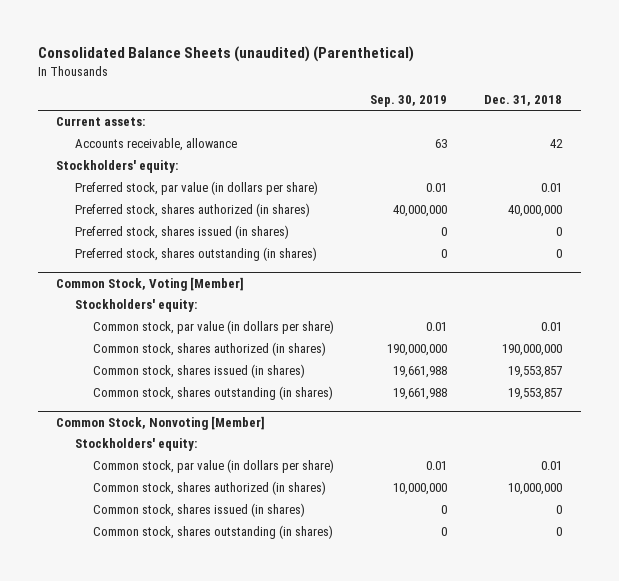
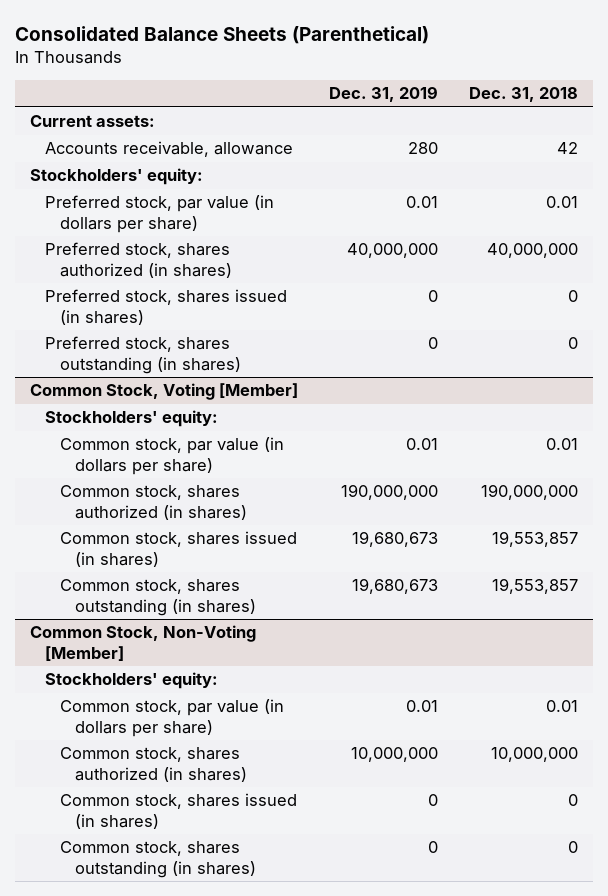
- Consolidated Balance Sheets (unaudited) (Parenthetical)
+ Consolidated Balance Sheets (Parenthetical)
- | Sep. 30, 2019 | Dec. 31, 2018
+ | Dec. 31, 2019 | Dec. 31, 2018
- Common Stock, Nonvoting [Member]
+ Common Stock, Non-Voting [Member]

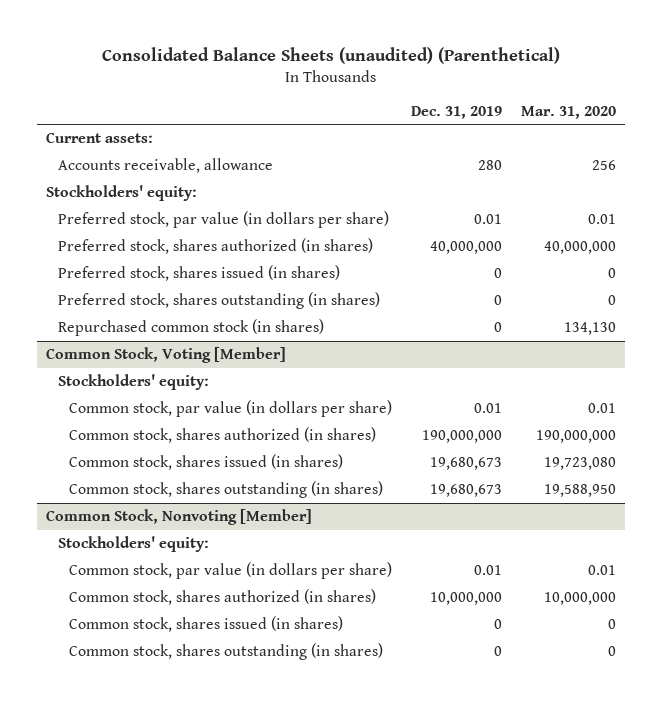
- Consolidated Balance Sheets (Parenthetical)
+ Consolidated Balance Sheets (unaudited) (Parenthetical)
- | Dec. 31, 2019 | Dec. 31, 2018
+ | Dec. 31, 2019 | Mar. 31, 2020
+ Repurchased common stock (in shares) | 0 | 134,130
- Common Stock, Non-Voting [Member]
+ Common Stock, Nonvoting [Member]

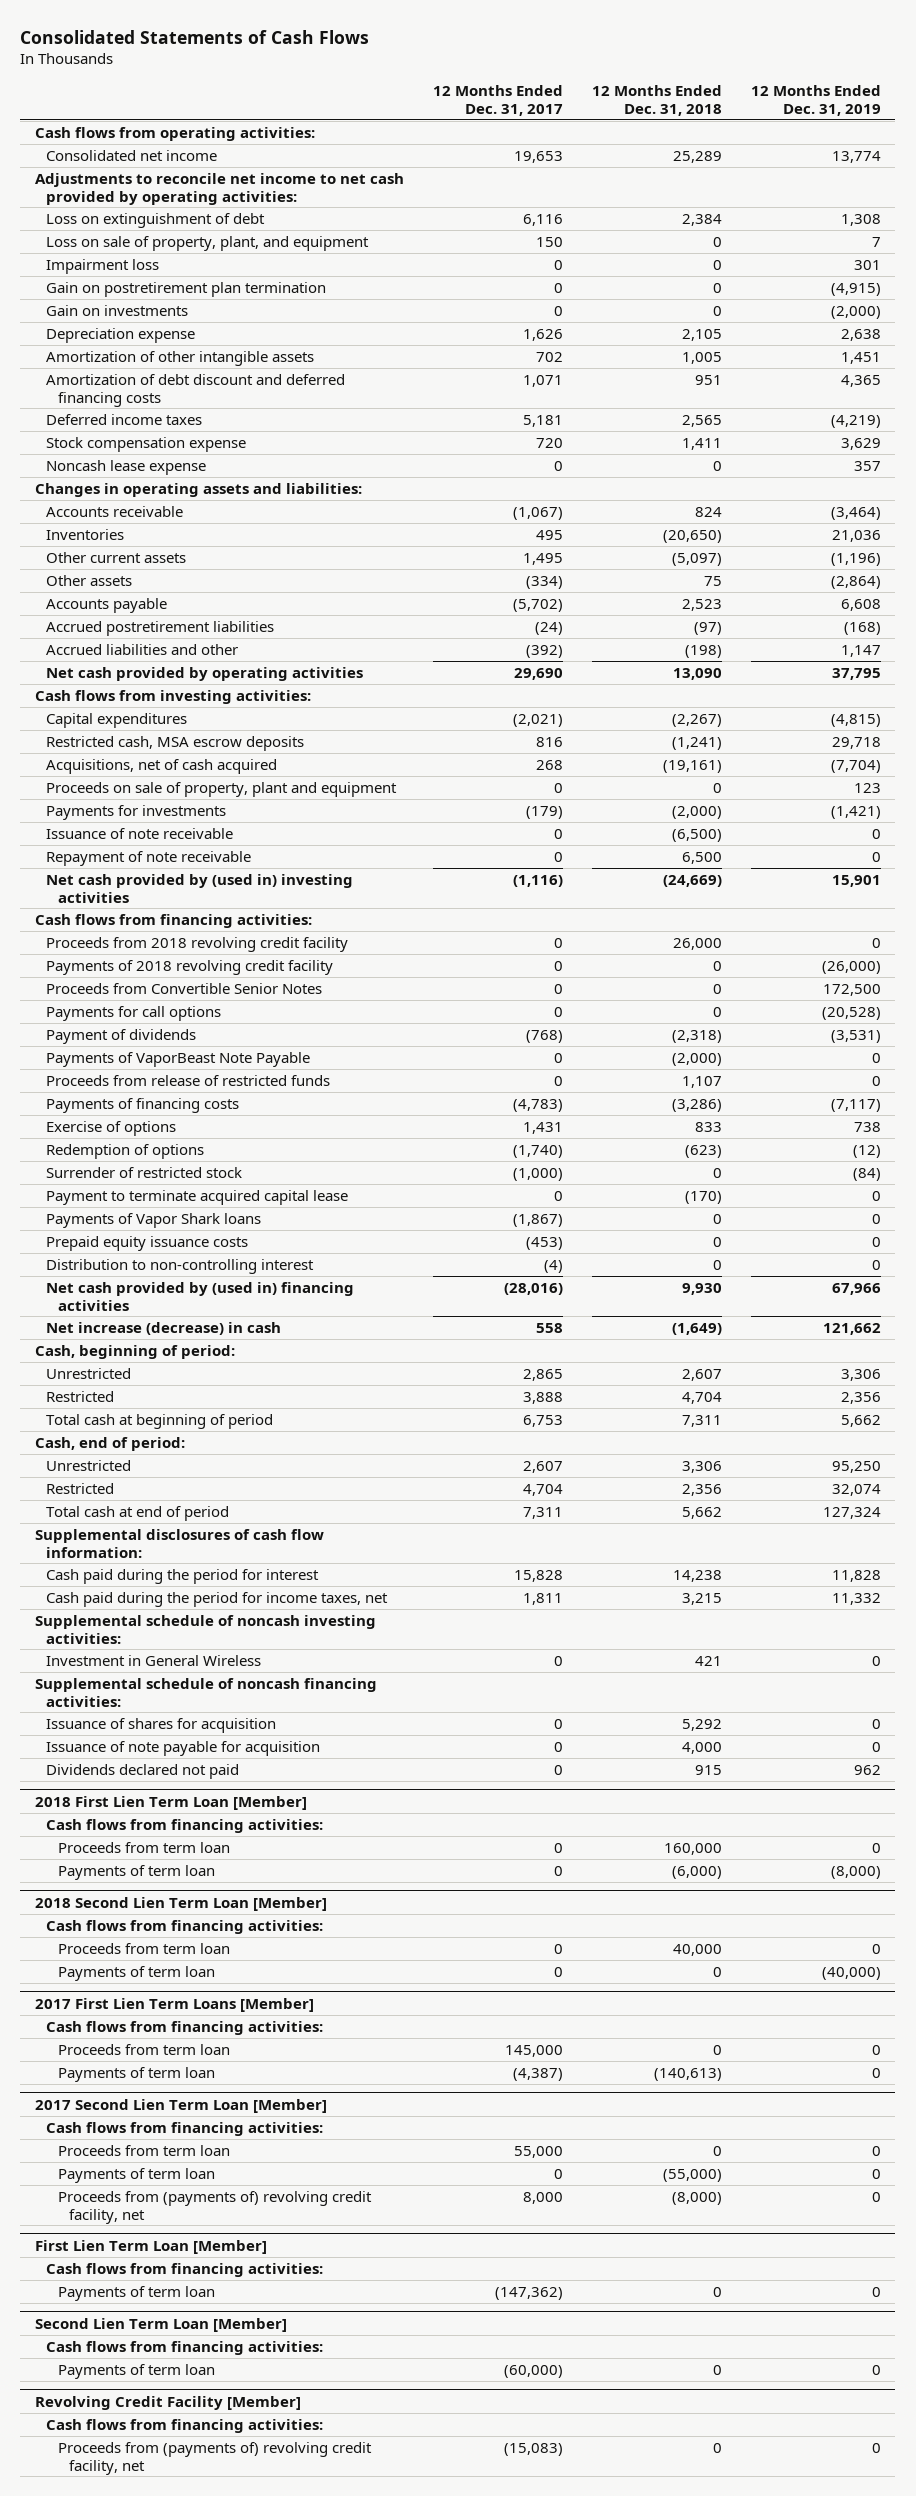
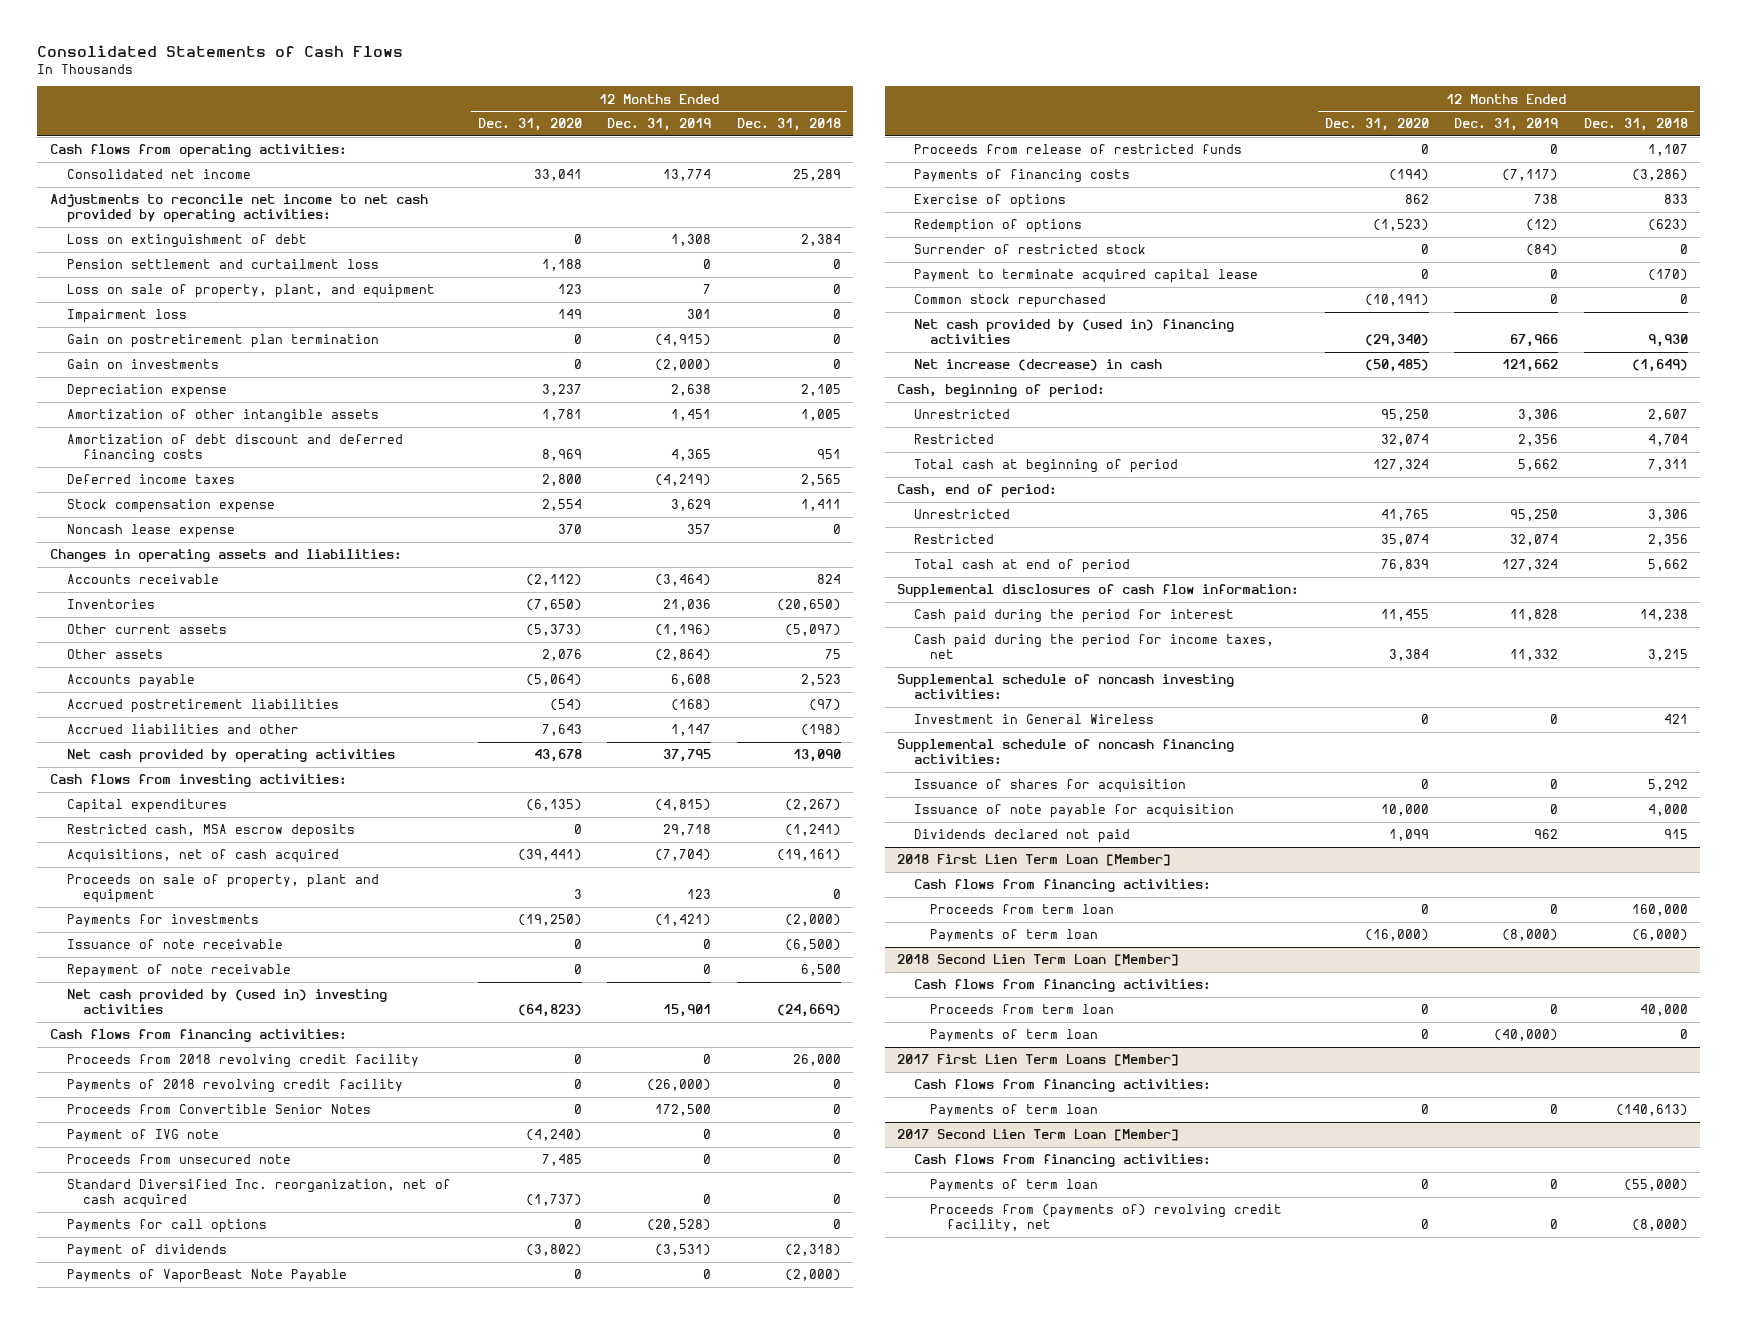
- | 12 Months Ended Dec. 31, 2017 | 12 Months Ended Dec. 31, 2018 | 12 Months Ended Dec. 31, 2019
+ | 12 Months Ended Dec. 31, 2020 | 12 Months Ended Dec. 31, 2019 | 12 Months Ended Dec. 31, 2018
+ Pension settlement and curtailment loss | 1,188 | 0 | 0
+ Payment of IVG note | (4,240) | 0 | 0
+ Proceeds from unsecured note | 7,485 | 0 | 0
+ Standard Diversified Inc. reorganization, net of cash acquired | (1,737) | 0 | 0
- Payments of Vapor Shark loans | (1,867) | 0 | 0
- Prepaid equity issuance costs | (453) | 0 | 0
- Distribution to non-controlling interest | (4) | 0 | 0
+ Common stock repurchased | (10,191) | 0 | 0
@ 2017 First Lien Term Loans [Member]
- Proceeds from term loan | 145,000 | 0 | 0
@ 2017 Second Lien Term Loan [Member]
- Proceeds from term loan | 55,000 | 0 | 0
- First Lien Term Loan [Member]
- Cash flows from financing activities:
- Payments of term loan | (147,362) | 0 | 0
- Second Lien Term Loan [Member]
- Cash flows from financing activities:
- Payments of term loan | (60,000) | 0 | 0
- Revolving Credit Facility [Member]
- Cash flows from financing activities:
- Proceeds from (payments of) revolving credit facility, net | (15,083) | 0 | 0

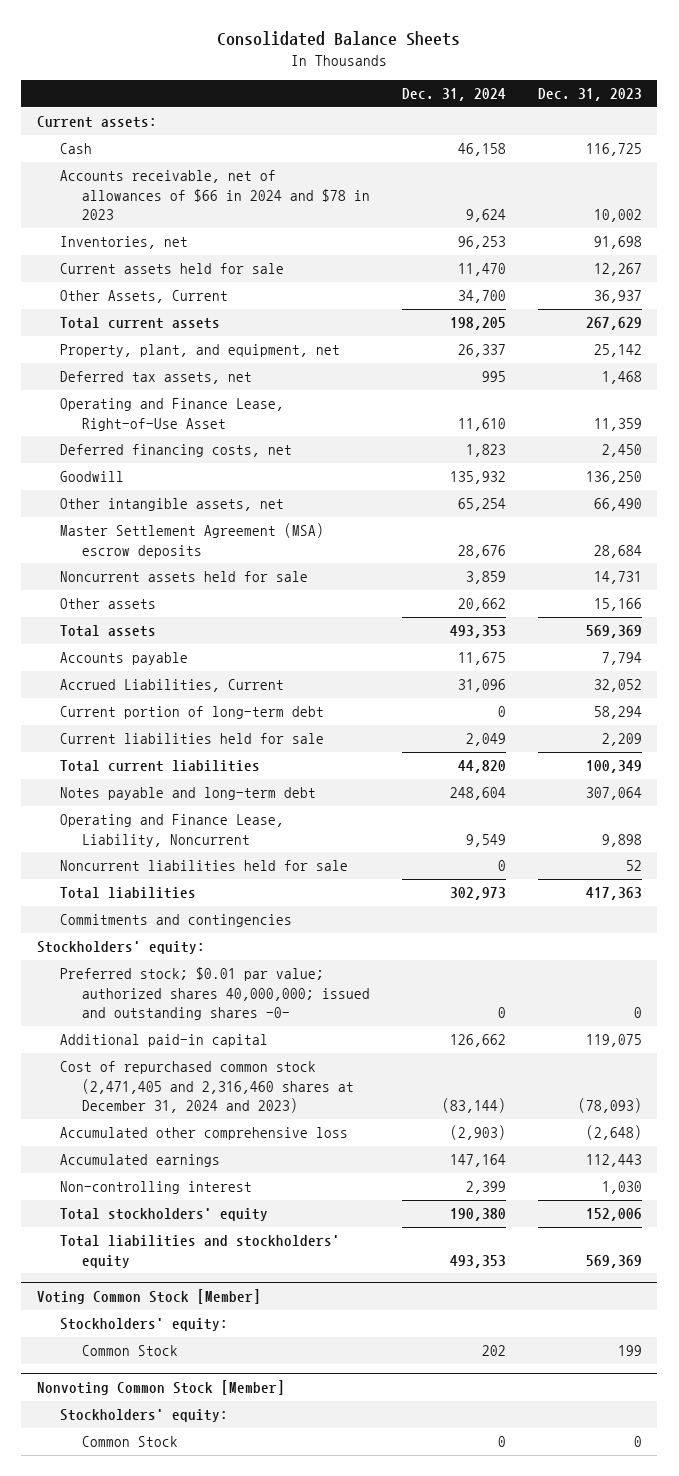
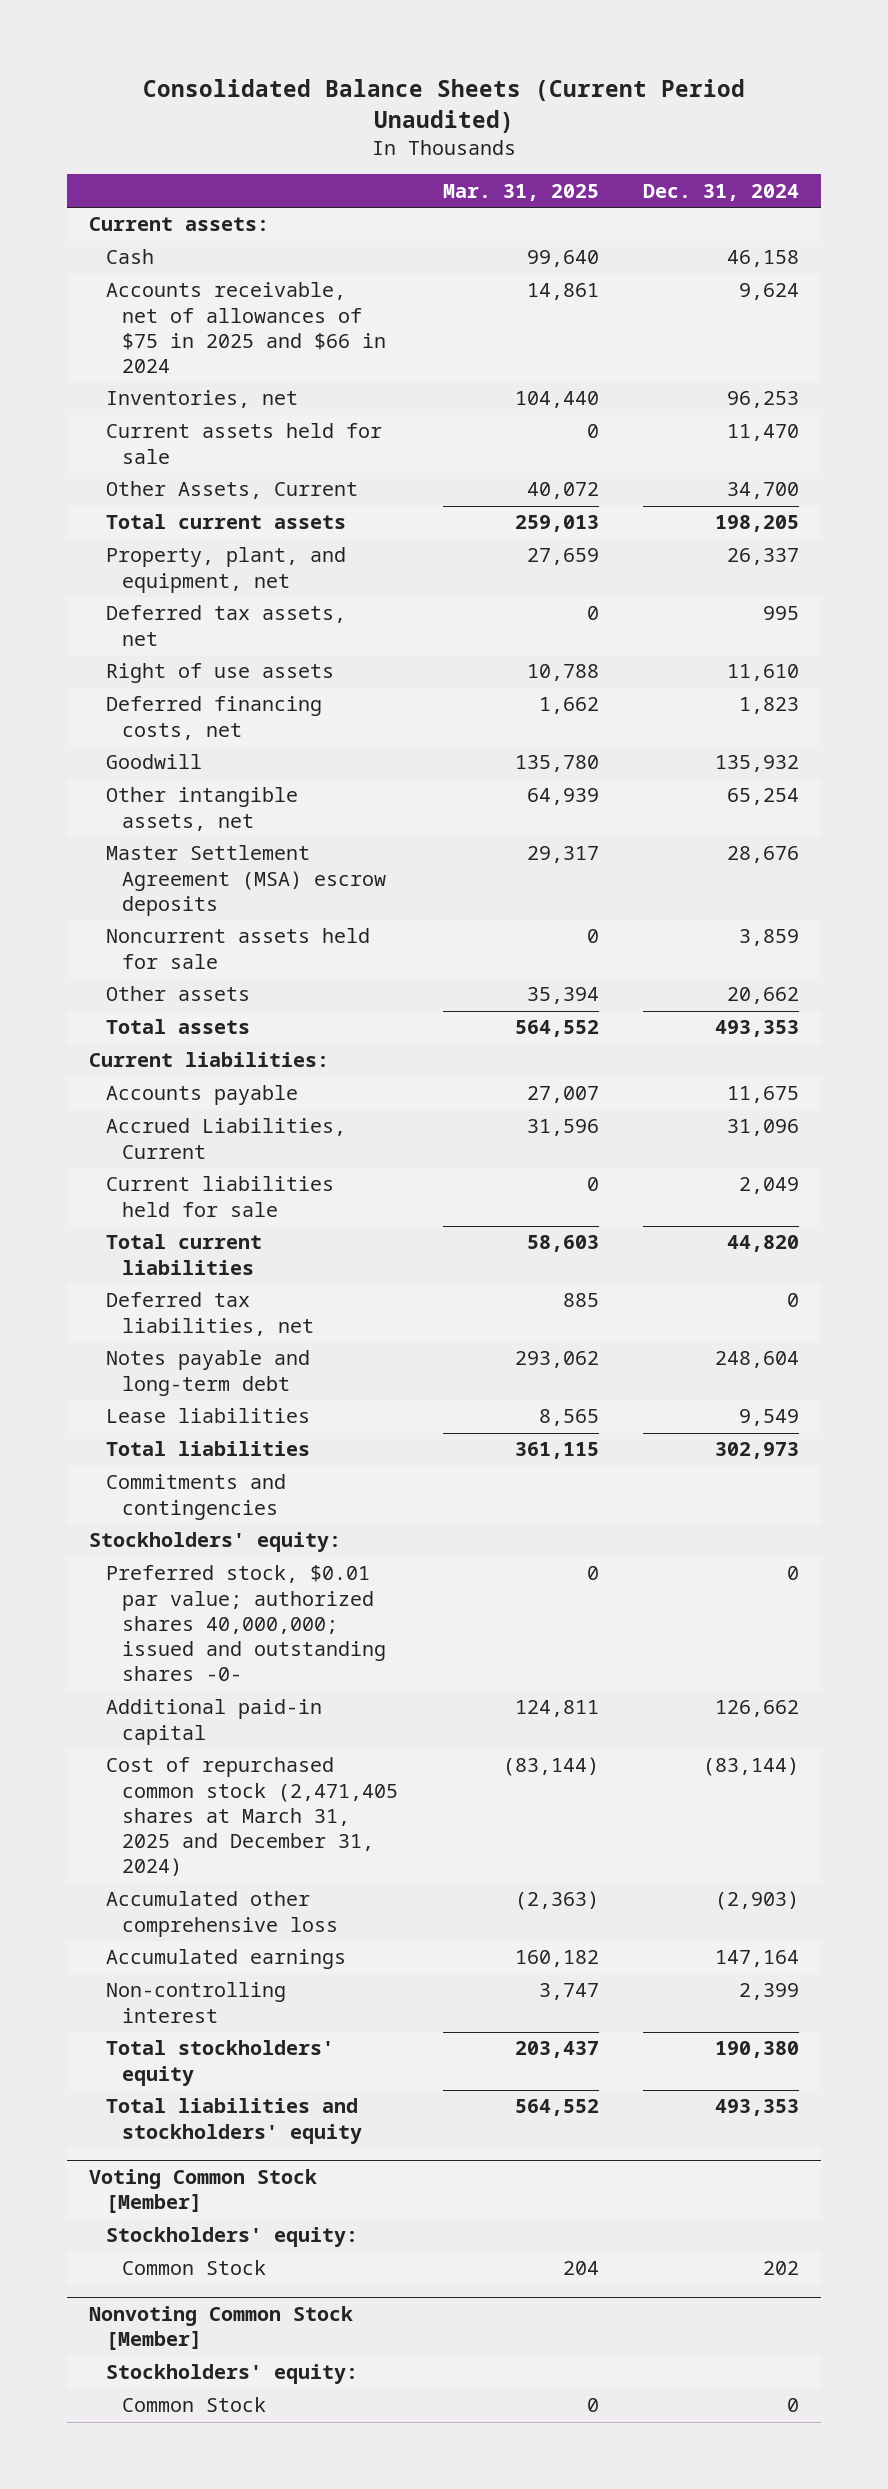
- Consolidated Balance Sheets
+ Consolidated Balance Sheets (Current Period Unaudited)
- | Dec. 31, 2024 | Dec. 31, 2023
+ | Mar. 31, 2025 | Dec. 31, 2024
- Accounts receivable, net of allowances of $66 in 2024 and $78 in 2023 | 9,624 | 10,002
+ Accounts receivable, net of allowances of $75 in 2025 and $66 in 2024 | 14,861 | 9,624
- Operating and Finance Lease, Right-of-Use Asset | 11,610 | 11,359
+ Right of use assets | 10,788 | 11,610
+ Current liabilities:
- Current portion of long-term debt | 0 | 58,294
+ Deferred tax liabilities, net | 885 | 0
- Operating and Finance Lease, Liability, Noncurrent | 9,549 | 9,898
- Noncurrent liabilities held for sale | 0 | 52
+ Lease liabilities | 8,565 | 9,549
- Preferred stock; $0.01 par value; authorized shares 40,000,000; issued and outstanding shares -0- | 0 | 0
+ Preferred stock, $0.01 par value; authorized shares 40,000,000; issued and outstanding shares -0- | 0 | 0
- Cost of repurchased common stock (2,471,405 and 2,316,460 shares at December 31, 2024 and 2023) | (83,144) | (78,093)
+ Cost of repurchased common stock (2,471,405 shares at March 31, 2025 and December 31, 2024) | (83,144) | (83,144)

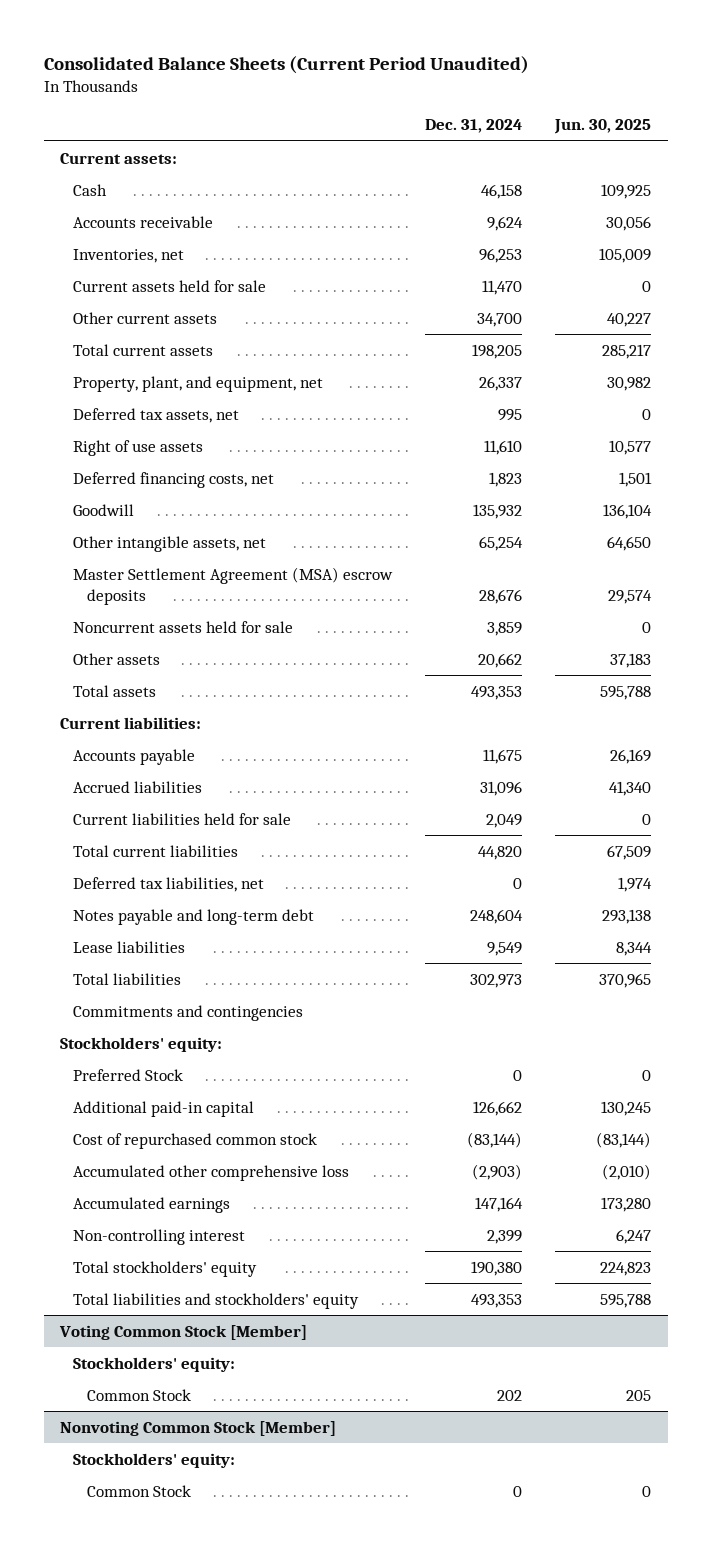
- | Mar. 31, 2025 | Dec. 31, 2024
+ | Dec. 31, 2024 | Jun. 30, 2025
- Accounts receivable, net of allowances of $75 in 2025 and $66 in 2024 | 14,861 | 9,624
+ Accounts receivable | 9,624 | 30,056
- Other Assets, Current | 40,072 | 34,700
+ Other current assets | 34,700 | 40,227
- Accrued Liabilities, Current | 31,596 | 31,096
+ Accrued liabilities | 31,096 | 41,340
- Preferred stock, $0.01 par value; authorized shares 40,000,000; issued and outstanding shares -0- | 0 | 0
+ Preferred Stock | 0 | 0
- Cost of repurchased common stock (2,471,405 shares at March 31, 2025 and December 31, 2024) | (83,144) | (83,144)
+ Cost of repurchased common stock | (83,144) | (83,144)

